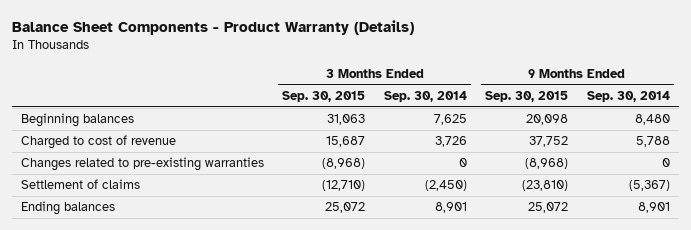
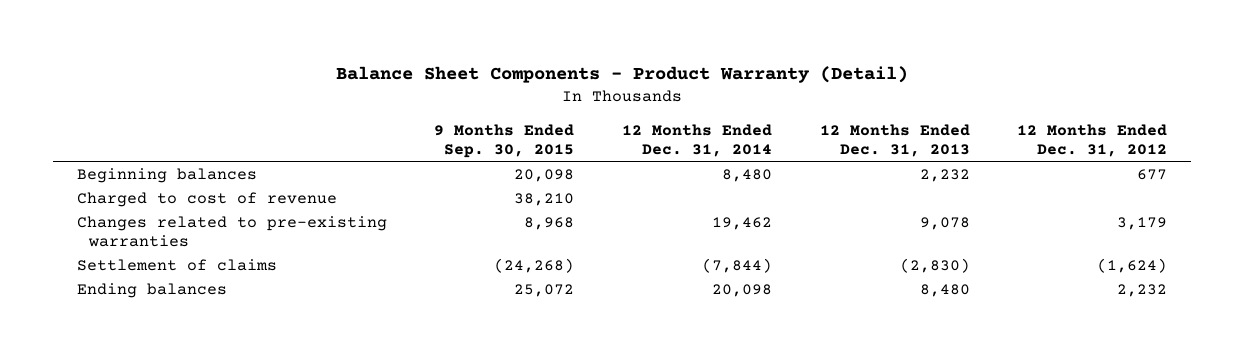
- Balance Sheet Components - Product Warranty (Details)
+ Balance Sheet Components - Product Warranty (Detail)
- | 3 Months Ended Sep. 30, 2015 | 3 Months Ended Sep. 30, 2014 | 9 Months Ended Sep. 30, 2015 | 9 Months Ended Sep. 30, 2014
+ | 9 Months Ended Sep. 30, 2015 | 12 Months Ended Dec. 31, 2014 | 12 Months Ended Dec. 31, 2013 | 12 Months Ended Dec. 31, 2012
- Charged to cost of revenue | 15,687 | 3,726 | 37,752 | 5,788
- Changes related to pre-existing warranties | (8,968) | 0 | (8,968) | 0
- Settlement of claims | (12,710) | (2,450) | (23,810) | (5,367)
+ Charged to cost of revenue | 38,210 | | |
+ Changes related to pre-existing warranties | 8,968 | 19,462 | 9,078 | 3,179
+ Settlement of claims | (24,268) | (7,844) | (2,830) | (1,624)

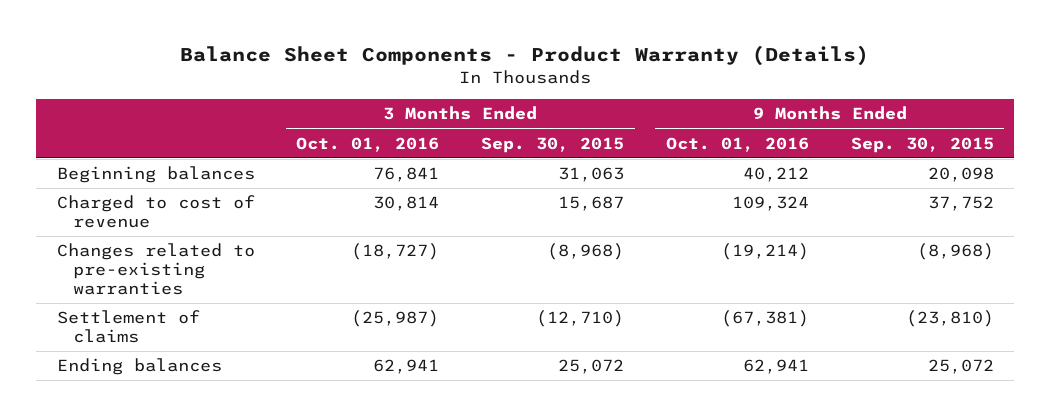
- Balance Sheet Components - Product Warranty (Detail)
+ Balance Sheet Components - Product Warranty (Details)
- | 9 Months Ended Sep. 30, 2015 | 12 Months Ended Dec. 31, 2014 | 12 Months Ended Dec. 31, 2013 | 12 Months Ended Dec. 31, 2012
+ | 3 Months Ended Oct. 01, 2016 | 3 Months Ended Sep. 30, 2015 | 9 Months Ended Oct. 01, 2016 | 9 Months Ended Sep. 30, 2015
- Charged to cost of revenue | 38,210 | | |
- Changes related to pre-existing warranties | 8,968 | 19,462 | 9,078 | 3,179
- Settlement of claims | (24,268) | (7,844) | (2,830) | (1,624)
+ Charged to cost of revenue | 30,814 | 15,687 | 109,324 | 37,752
+ Changes related to pre-existing warranties | (18,727) | (8,968) | (19,214) | (8,968)
+ Settlement of claims | (25,987) | (12,710) | (67,381) | (23,810)

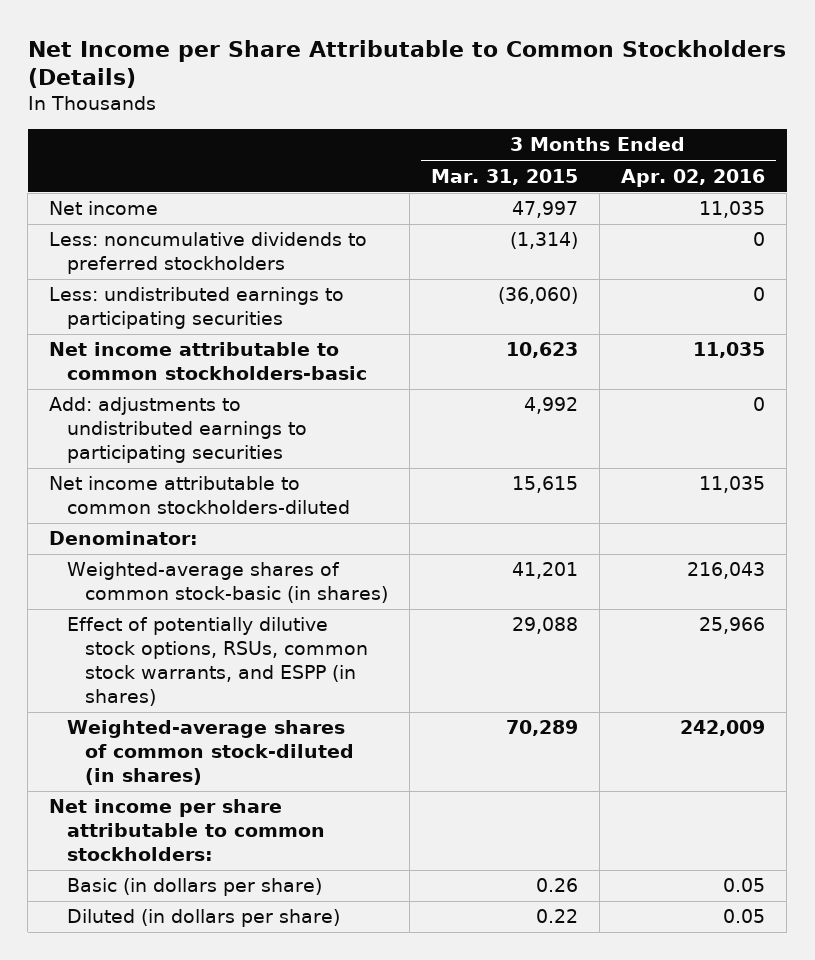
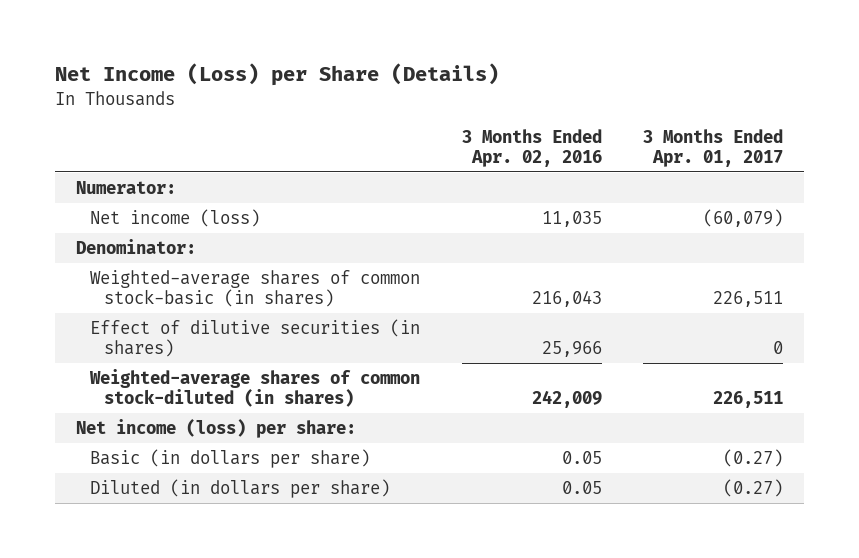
- Net Income per Share Attributable to Common Stockholders (Details)
+ Net Income (Loss) per Share (Details)
- | 3 Months Ended Mar. 31, 2015 | 3 Months Ended Apr. 02, 2016
+ | 3 Months Ended Apr. 02, 2016 | 3 Months Ended Apr. 01, 2017
- Net income | 47,997 | 11,035
- Less: noncumulative dividends to preferred stockholders | (1,314) | 0
- Less: undistributed earnings to participating securities | (36,060) | 0
- Net income attributable to common stockholders-basic | 10,623 | 11,035
- Add: adjustments to undistributed earnings to participating securities | 4,992 | 0
- Net income attributable to common stockholders-diluted | 15,615 | 11,035
+ Numerator:
+ Net income (loss) | 11,035 | (60,079)
- Effect of potentially dilutive stock options, RSUs, common stock warrants, and ESPP (in shares) | 29,088 | 25,966
+ Effect of dilutive securities (in shares) | 25,966 | 0
- Net income per share attributable to common stockholders:
+ Net income (loss) per share:

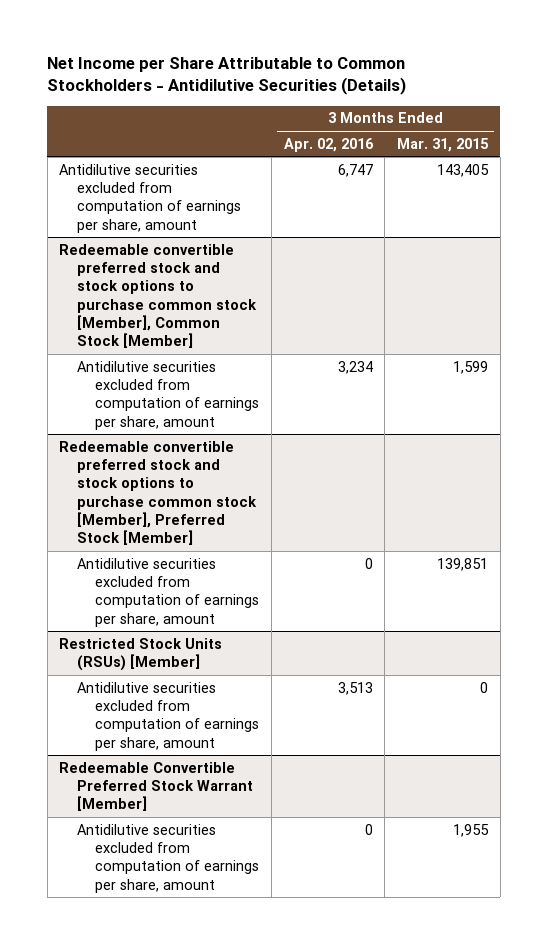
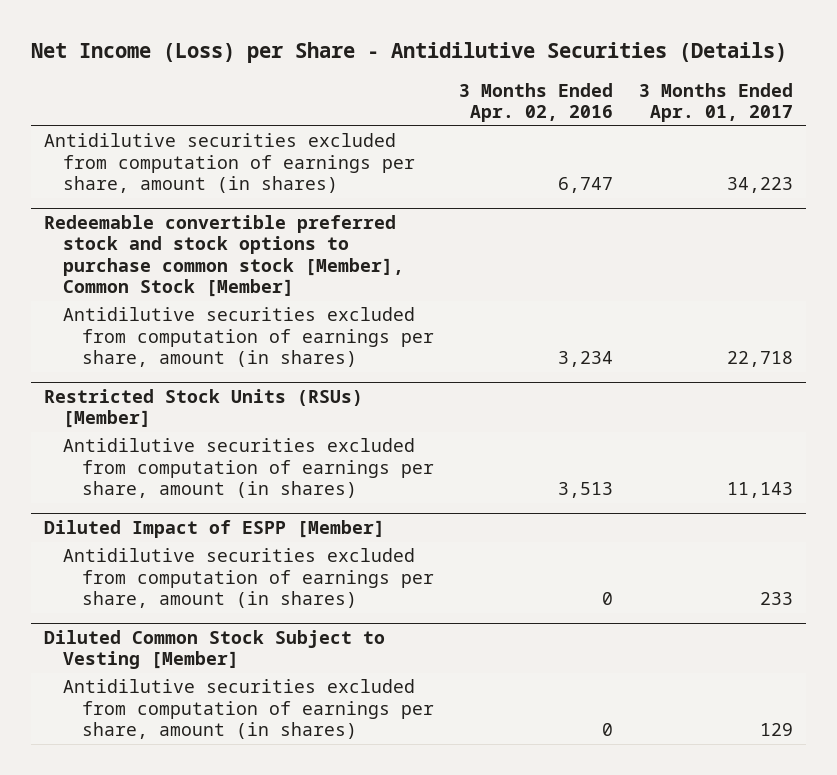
- Net Income per Share Attributable to Common Stockholders - Antidilutive Securities (Details)
+ Net Income (Loss) per Share - Antidilutive Securities (Details)
- | 3 Months Ended Apr. 02, 2016 | 3 Months Ended Mar. 31, 2015
+ | 3 Months Ended Apr. 02, 2016 | 3 Months Ended Apr. 01, 2017
- Antidilutive securities excluded from computation of earnings per share, amount | 6,747 | 143,405
+ Antidilutive securities excluded from computation of earnings per share, amount (in shares) | 6,747 | 34,223
@ Redeemable convertible preferred stock and stock options to purchase common stock [Member], Common Stock [Member]
- Antidilutive securities excluded from computation of earnings per share, amount | 3,234 | 1,599
- Redeemable convertible preferred stock and stock options to purchase common stock [Member], Preferred Stock [Member]
- Antidilutive securities excluded from computation of earnings per share, amount | 0 | 139,851
@ Redeemable convertible preferred stock and stock options to purchase common stock [Member], Common Stock [Member]
+ Antidilutive securities excluded from computation of earnings per share, amount (in shares) | 3,234 | 22,718
@ Restricted Stock Units (RSUs) [Member]
- Antidilutive securities excluded from computation of earnings per share, amount | 3,513 | 0
- Redeemable Convertible Preferred Stock Warrant [Member]
- Antidilutive securities excluded from computation of earnings per share, amount | 0 | 1,955
@ Restricted Stock Units (RSUs) [Member]
+ Antidilutive securities excluded from computation of earnings per share, amount (in shares) | 3,513 | 11,143
+ Diluted Impact of ESPP [Member]
+ Antidilutive securities excluded from computation of earnings per share, amount (in shares) | 0 | 233
+ Diluted Common Stock Subject to Vesting [Member]
+ Antidilutive securities excluded from computation of earnings per share, amount (in shares) | 0 | 129

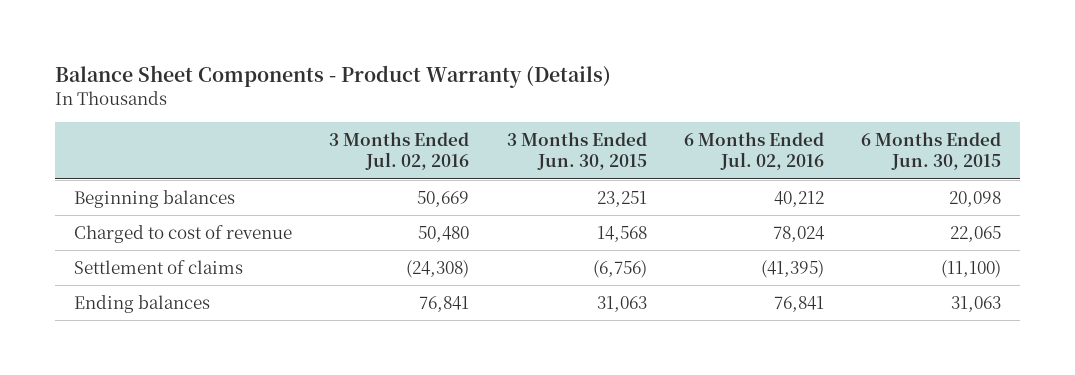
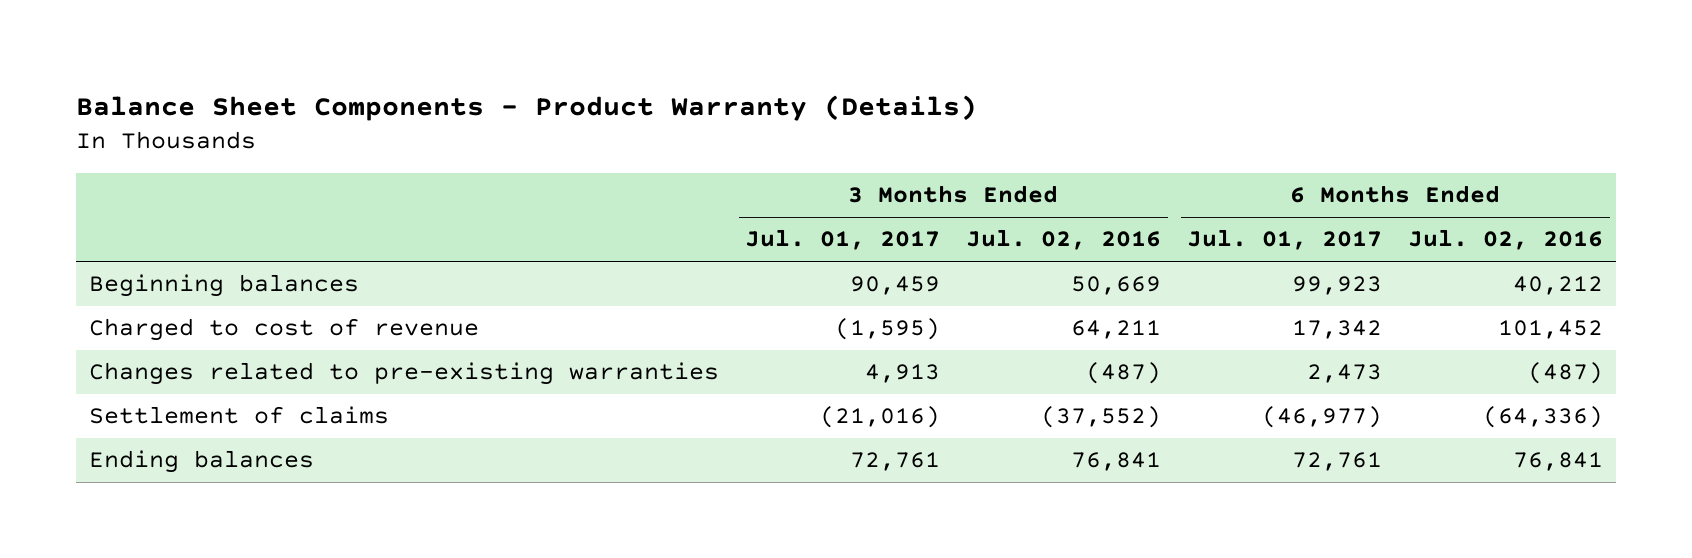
- | 3 Months Ended Jul. 02, 2016 | 3 Months Ended Jun. 30, 2015 | 6 Months Ended Jul. 02, 2016 | 6 Months Ended Jun. 30, 2015
+ | 3 Months Ended Jul. 01, 2017 | 3 Months Ended Jul. 02, 2016 | 6 Months Ended Jul. 01, 2017 | 6 Months Ended Jul. 02, 2016
- Charged to cost of revenue | 50,480 | 14,568 | 78,024 | 22,065
- Settlement of claims | (24,308) | (6,756) | (41,395) | (11,100)
+ Charged to cost of revenue | (1,595) | 64,211 | 17,342 | 101,452
+ Changes related to pre-existing warranties | 4,913 | (487) | 2,473 | (487)
+ Settlement of claims | (21,016) | (37,552) | (46,977) | (64,336)

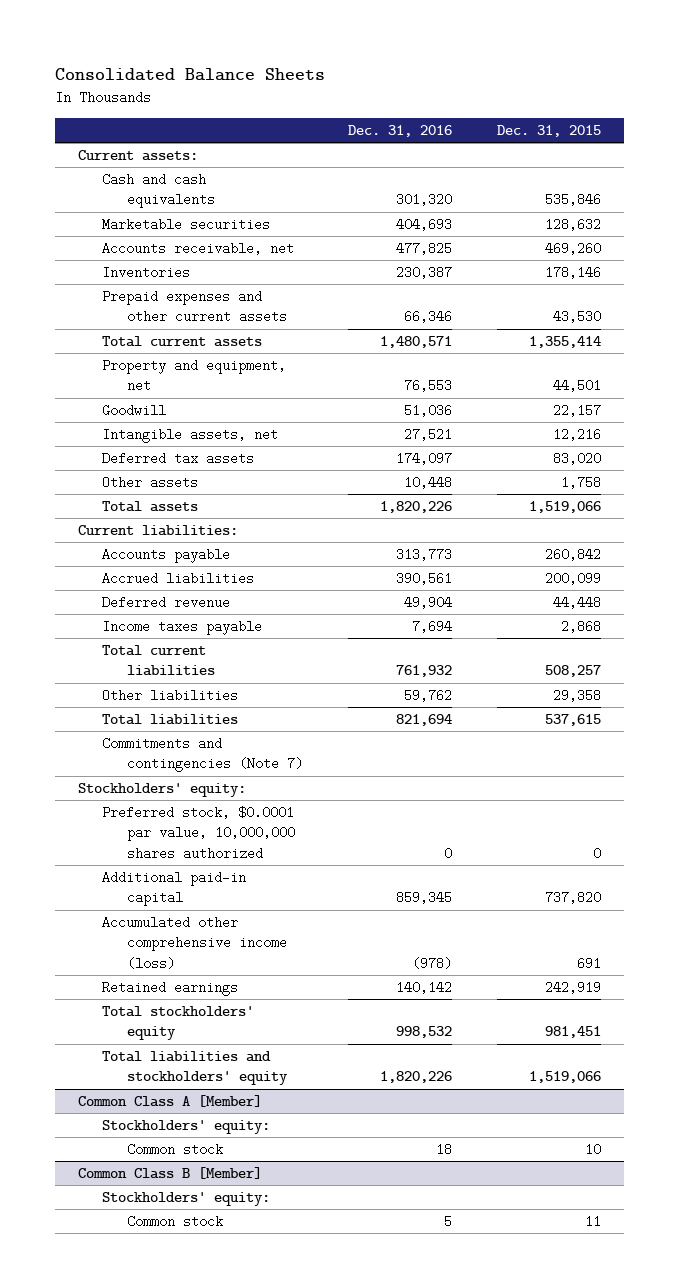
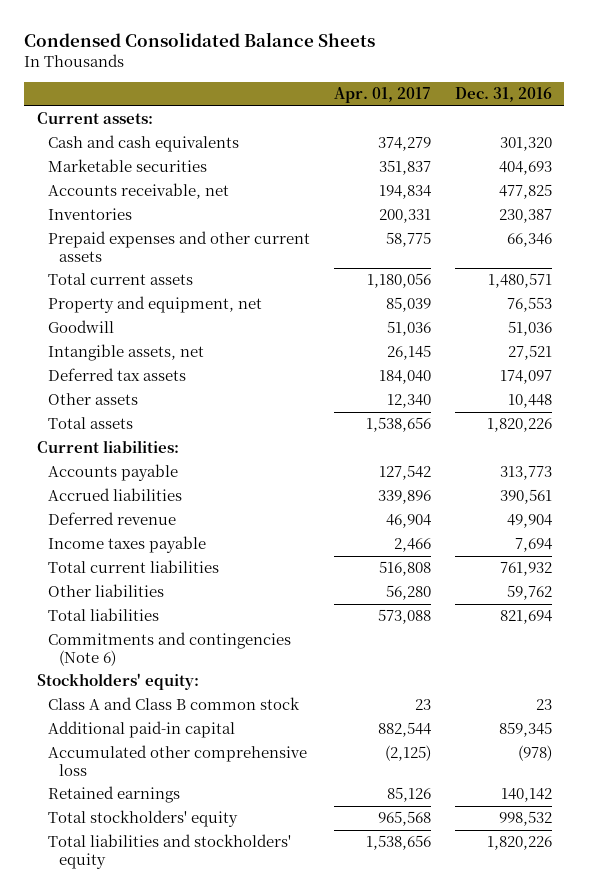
- Consolidated Balance Sheets
+ Condensed Consolidated Balance Sheets
- | Dec. 31, 2016 | Dec. 31, 2015
+ | Apr. 01, 2017 | Dec. 31, 2016
- Commitments and contingencies (Note 7)
+ Commitments and contingencies (Note 6)
- Preferred stock, $0.0001 par value, 10,000,000 shares authorized | 0 | 0
+ Class A and Class B common stock | 23 | 23
- Accumulated other comprehensive income (loss) | (978) | 691
+ Accumulated other comprehensive loss | (2,125) | (978)
- Common Class A [Member]
- Stockholders' equity:
- Common stock | 18 | 10
- Common Class B [Member]
- Stockholders' equity:
- Common stock | 5 | 11

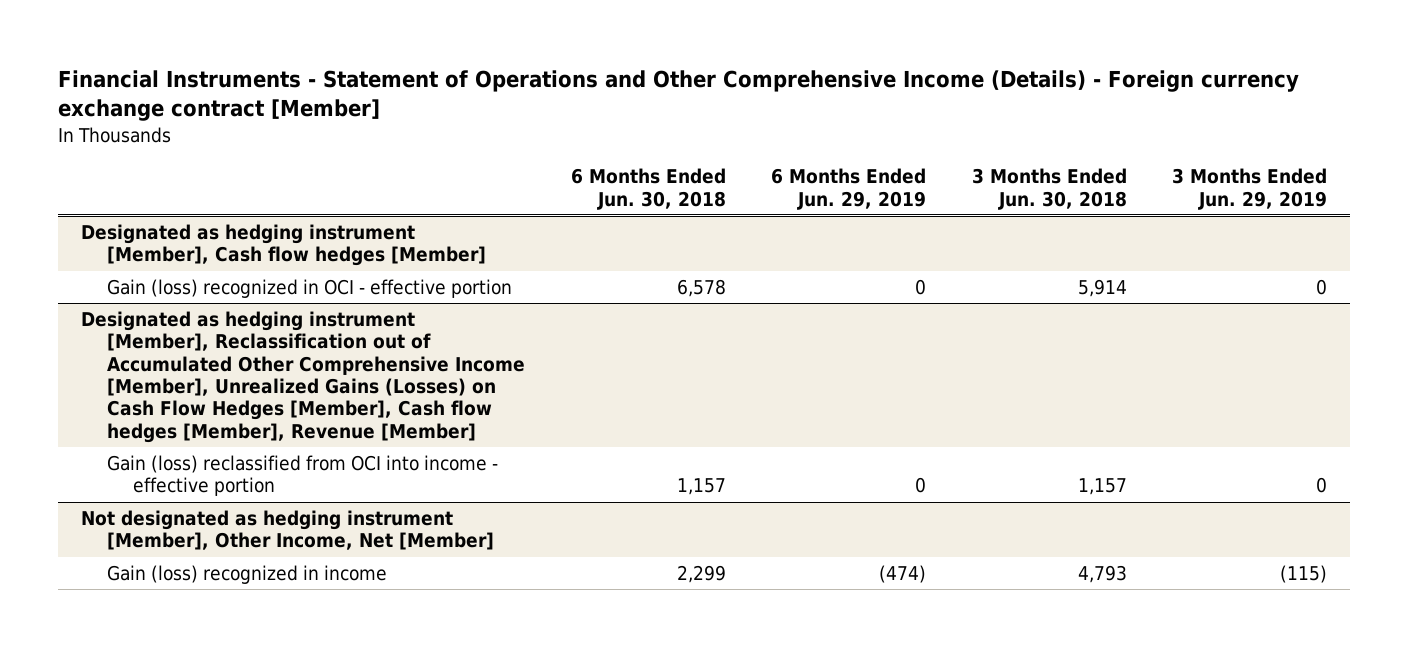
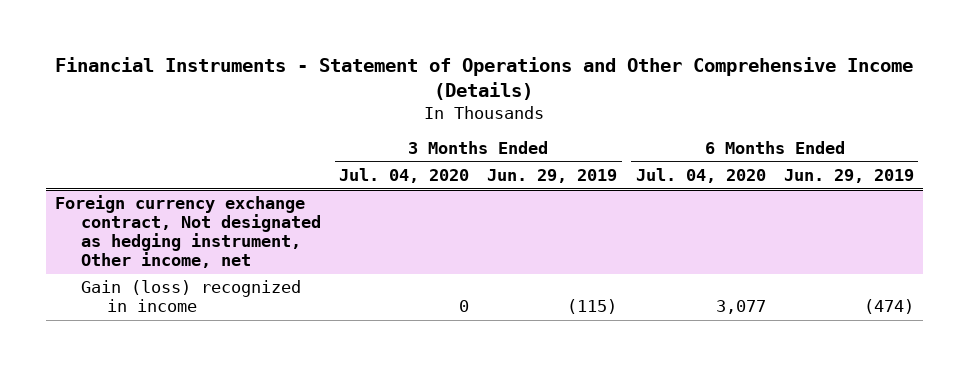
- Financial Instruments - Statement of Operations and Other Comprehensive Income (Details) - Foreign currency exchange contract [Member]
+ Financial Instruments - Statement of Operations and Other Comprehensive Income (Details)
- | 6 Months Ended Jun. 30, 2018 | 6 Months Ended Jun. 29, 2019 | 3 Months Ended Jun. 30, 2018 | 3 Months Ended Jun. 29, 2019
+ | 3 Months Ended Jul. 04, 2020 | 3 Months Ended Jun. 29, 2019 | 6 Months Ended Jul. 04, 2020 | 6 Months Ended Jun. 29, 2019
- Designated as hedging instrument [Member], Cash flow hedges [Member]
- Gain (loss) recognized in OCI - effective portion | 6,578 | 0 | 5,914 | 0
- Designated as hedging instrument [Member], Reclassification out of Accumulated Other Comprehensive Income [Member], Unrealized Gains (Losses) on Cash Flow Hedges [Member], Cash flow hedges [Member], Revenue [Member]
- Gain (loss) reclassified from OCI into income - effective portion | 1,157 | 0 | 1,157 | 0
- Not designated as hedging instrument [Member], Other Income, Net [Member]
+ Foreign currency exchange contract, Not designated as hedging instrument, Other income, net

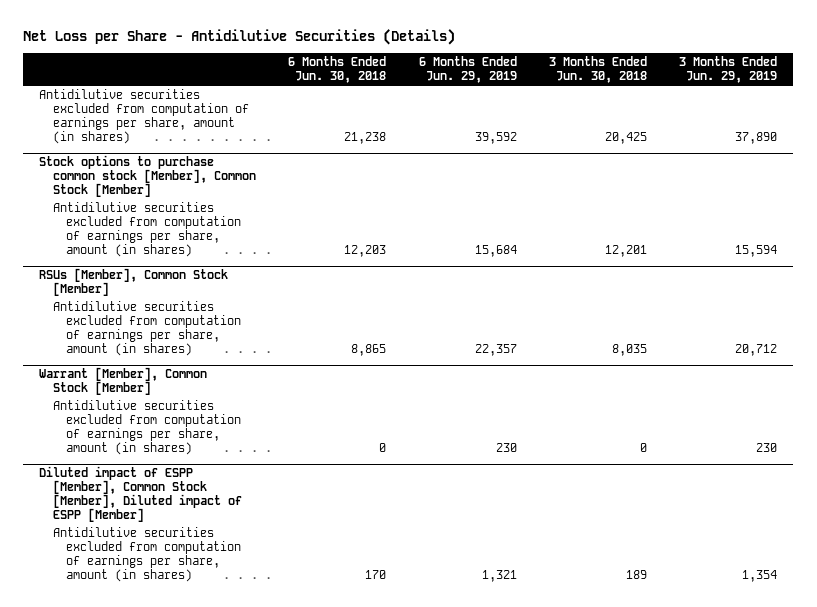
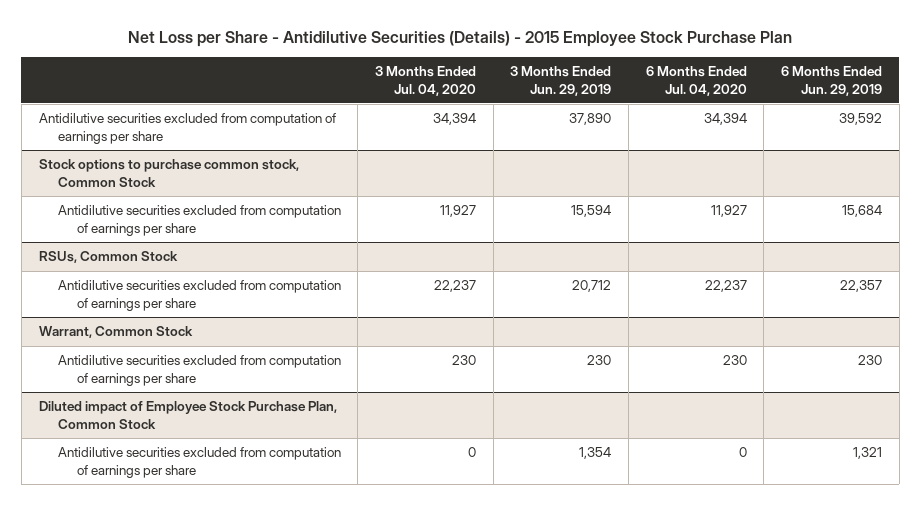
- Net Loss per Share - Antidilutive Securities (Details)
+ Net Loss per Share - Antidilutive Securities (Details) - 2015 Employee Stock Purchase Plan
- | 6 Months Ended Jun. 30, 2018 | 6 Months Ended Jun. 29, 2019 | 3 Months Ended Jun. 30, 2018 | 3 Months Ended Jun. 29, 2019
+ | 3 Months Ended Jul. 04, 2020 | 3 Months Ended Jun. 29, 2019 | 6 Months Ended Jul. 04, 2020 | 6 Months Ended Jun. 29, 2019
- Antidilutive securities excluded from computation of earnings per share, amount (in shares) | 21,238 | 39,592 | 20,425 | 37,890
- Stock options to purchase common stock [Member], Common Stock [Member]
- Antidilutive securities excluded from computation of earnings per share, amount (in shares) | 12,203 | 15,684 | 12,201 | 15,594
- RSUs [Member], Common Stock [Member]
- Antidilutive securities excluded from computation of earnings per share, amount (in shares) | 8,865 | 22,357 | 8,035 | 20,712
- Warrant [Member], Common Stock [Member]
- Antidilutive securities excluded from computation of earnings per share, amount (in shares) | 0 | 230 | 0 | 230
- Diluted impact of ESPP [Member], Common Stock [Member], Diluted impact of ESPP [Member]
- Antidilutive securities excluded from computation of earnings per share, amount (in shares) | 170 | 1,321 | 189 | 1,354
+ Antidilutive securities excluded from computation of earnings per share | 34,394 | 37,890 | 34,394 | 39,592
+ Stock options to purchase common stock, Common Stock
+ Antidilutive securities excluded from computation of earnings per share | 11,927 | 15,594 | 11,927 | 15,684
+ RSUs, Common Stock
+ Antidilutive securities excluded from computation of earnings per share | 22,237 | 20,712 | 22,237 | 22,357
+ Warrant, Common Stock
+ Antidilutive securities excluded from computation of earnings per share | 230 | 230 | 230 | 230
+ Diluted impact of Employee Stock Purchase Plan, Common Stock
+ Antidilutive securities excluded from computation of earnings per share | 0 | 1,354 | 0 | 1,321

